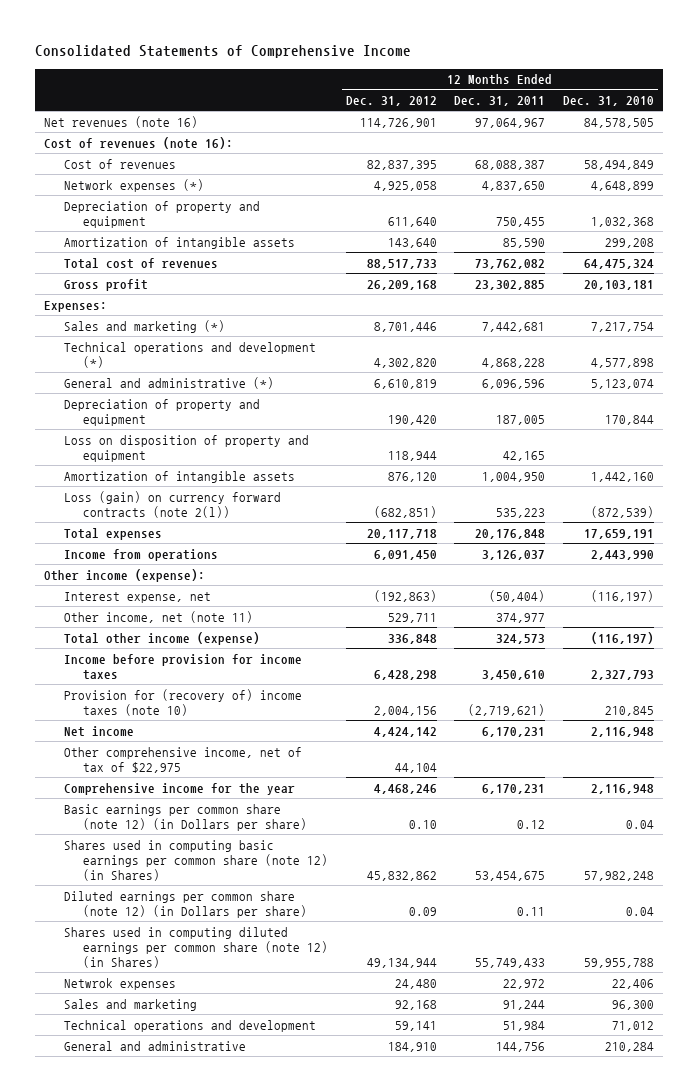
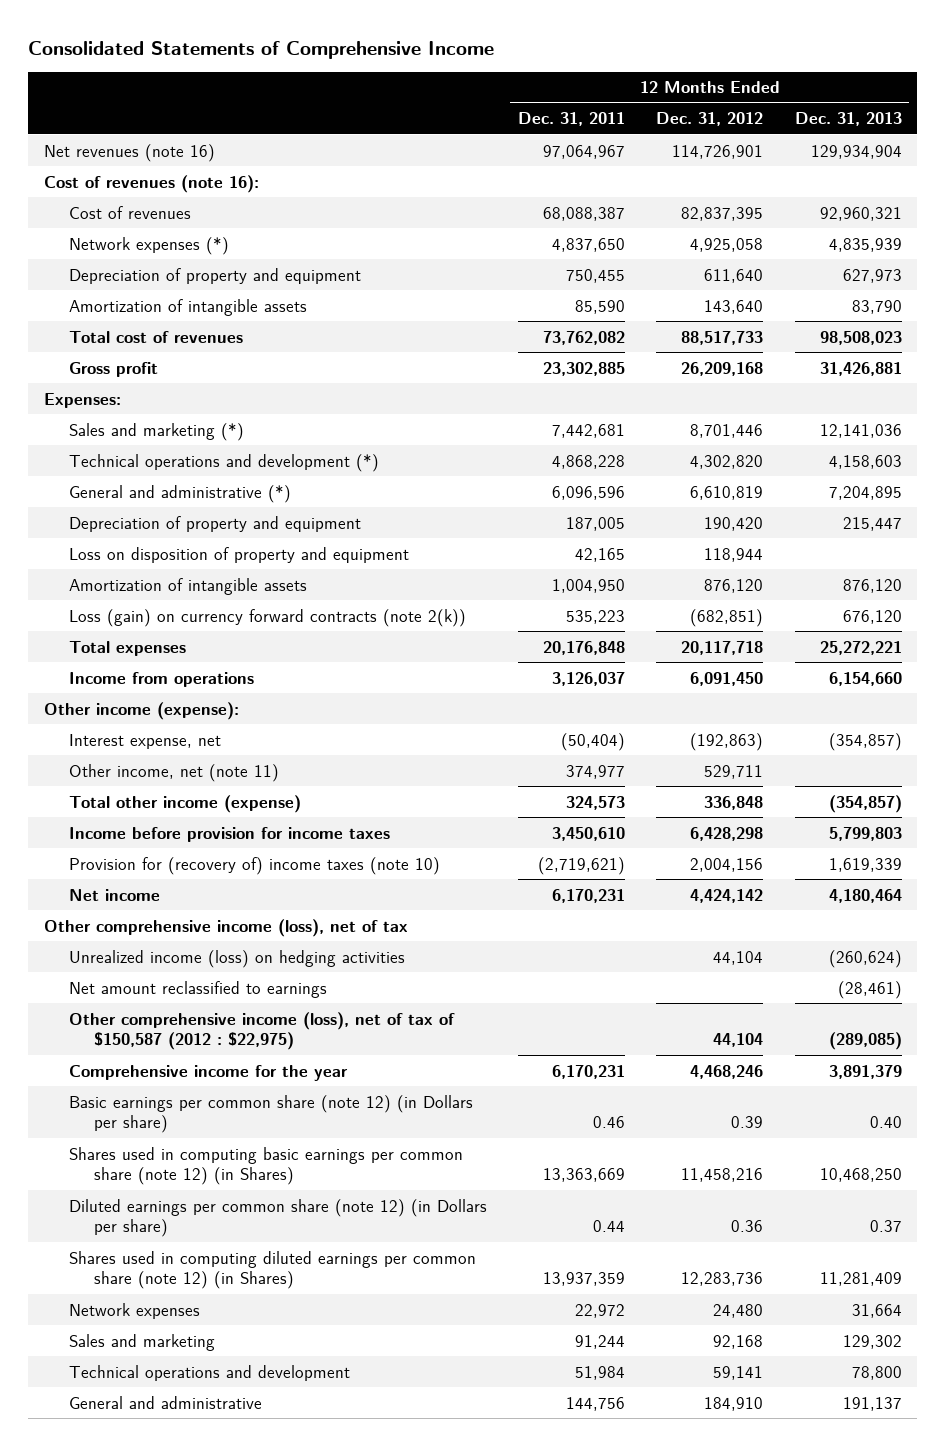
- | 12 Months Ended Dec. 31, 2012 | 12 Months Ended Dec. 31, 2011 | 12 Months Ended Dec. 31, 2010
+ | 12 Months Ended Dec. 31, 2011 | 12 Months Ended Dec. 31, 2012 | 12 Months Ended Dec. 31, 2013
- Loss (gain) on currency forward contracts (note 2(l)) | (682,851) | 535,223 | (872,539)
+ Loss (gain) on currency forward contracts (note 2(k)) | 535,223 | (682,851) | 676,120
- Other comprehensive income, net of tax of $22,975 | 44,104 | |
+ Other comprehensive income (loss), net of tax
+ Unrealized income (loss) on hedging activities | | 44,104 | (260,624)
+ Net amount reclassified to earnings | | | (28,461)
+ Other comprehensive income (loss), net of tax of $150,587 (2012 : $22,975) | | 44,104 | (289,085)
- Basic earnings per common share (note 12) (in Dollars per share) | 0.10 | 0.12 | 0.04
- Shares used in computing basic earnings per common share (note 12) (in Shares) | 45,832,862 | 53,454,675 | 57,982,248
- Diluted earnings per common share (note 12) (in Dollars per share) | 0.09 | 0.11 | 0.04
- Shares used in computing diluted earnings per common share (note 12) (in Shares) | 49,134,944 | 55,749,433 | 59,955,788
- Netwrok expenses | 24,480 | 22,972 | 22,406
+ Basic earnings per common share (note 12) (in Dollars per share) | 0.46 | 0.39 | 0.40
+ Shares used in computing basic earnings per common share (note 12) (in Shares) | 13,363,669 | 11,458,216 | 10,468,250
+ Diluted earnings per common share (note 12) (in Dollars per share) | 0.44 | 0.36 | 0.37
+ Shares used in computing diluted earnings per common share (note 12) (in Shares) | 13,937,359 | 12,283,736 | 11,281,409
+ Network expenses | 22,972 | 24,480 | 31,664

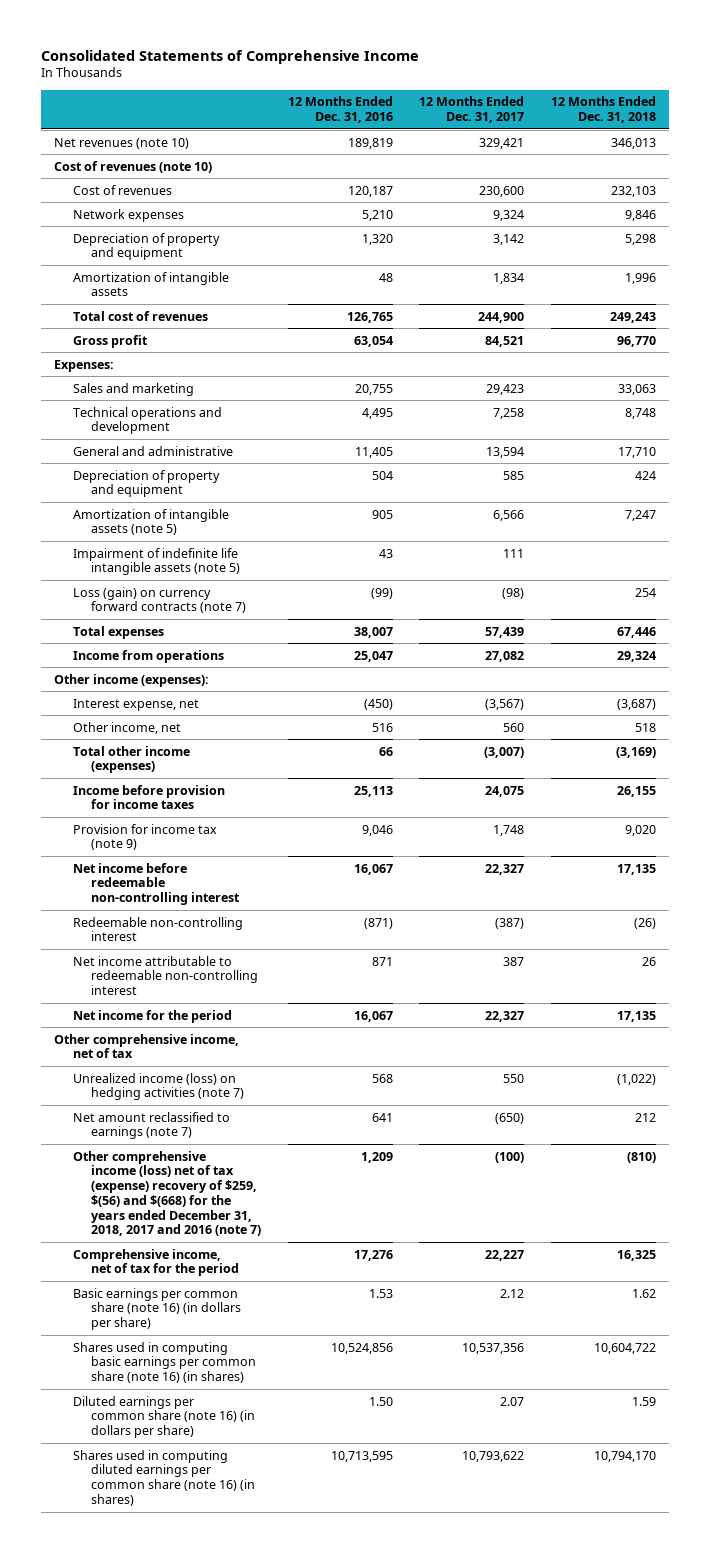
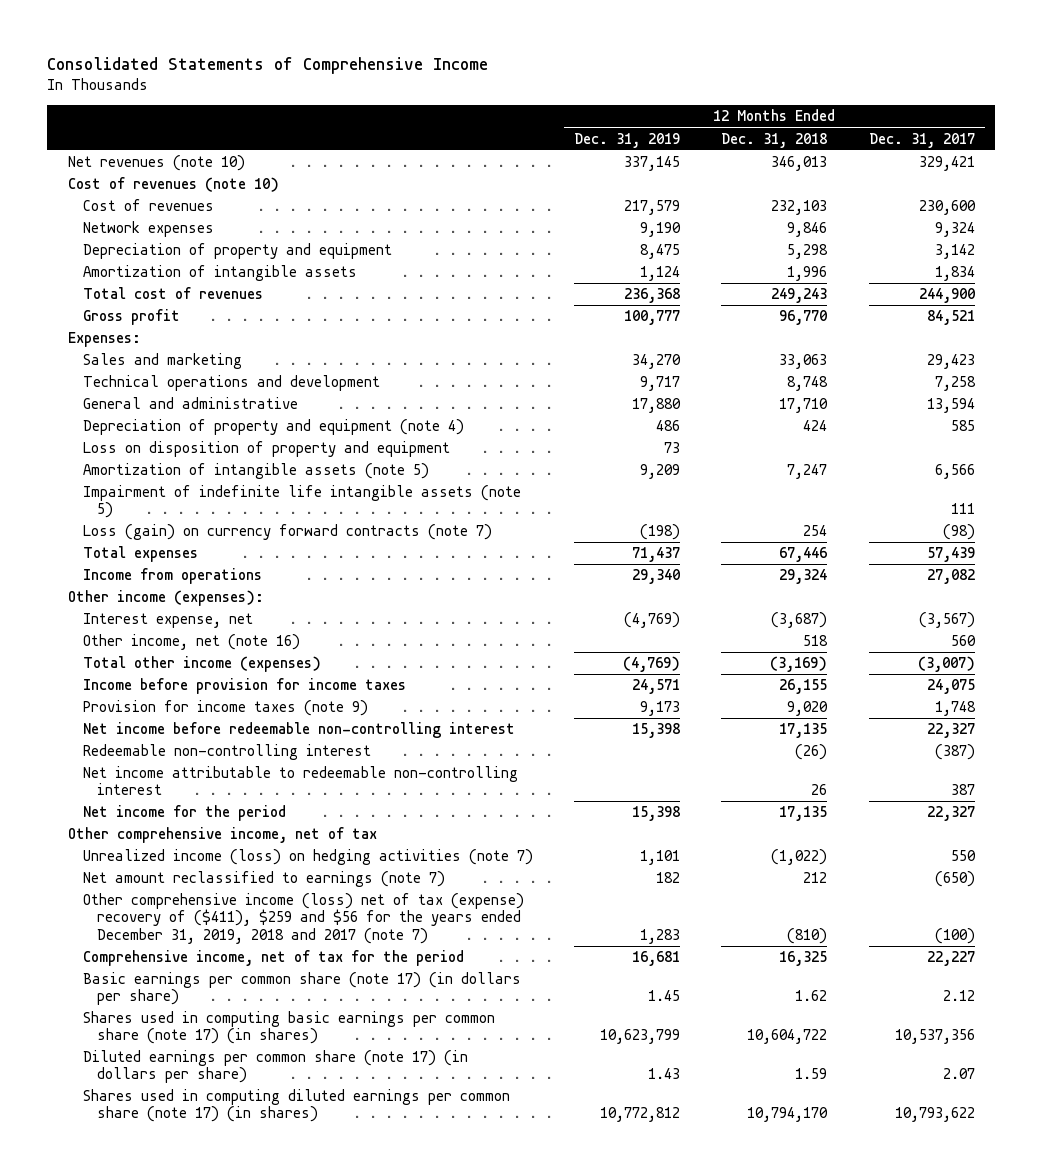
- | 12 Months Ended Dec. 31, 2016 | 12 Months Ended Dec. 31, 2017 | 12 Months Ended Dec. 31, 2018
+ | 12 Months Ended Dec. 31, 2019 | 12 Months Ended Dec. 31, 2018 | 12 Months Ended Dec. 31, 2017
- Depreciation of property and equipment | 504 | 585 | 424
+ Depreciation of property and equipment (note 4) | 486 | 424 | 585
+ Loss on disposition of property and equipment | 73 | |
- Other income, net | 516 | 560 | 518
+ Other income, net (note 16) | | 518 | 560
- Provision for income tax (note 9) | 9,046 | 1,748 | 9,020
+ Provision for income taxes (note 9) | 9,173 | 9,020 | 1,748
- Other comprehensive income (loss) net of tax (expense) recovery of $259, $(56) and $(668) for the years ended December 31, 2018, 2017 and 2016 (note 7) | 1,209 | (100) | (810)
+ Other comprehensive income (loss) net of tax (expense) recovery of ($411), $259 and $56 for the years ended December 31, 2019, 2018 and 2017 (note 7) | 1,283 | (810) | (100)
- Basic earnings per common share (note 16) (in dollars per share) | 1.53 | 2.12 | 1.62
- Shares used in computing basic earnings per common share (note 16) (in shares) | 10,524,856 | 10,537,356 | 10,604,722
- Diluted earnings per common share (note 16) (in dollars per share) | 1.50 | 2.07 | 1.59
- Shares used in computing diluted earnings per common share (note 16) (in shares) | 10,713,595 | 10,793,622 | 10,794,170
+ Basic earnings per common share (note 17) (in dollars per share) | 1.45 | 1.62 | 2.12
+ Shares used in computing basic earnings per common share (note 17) (in shares) | 10,623,799 | 10,604,722 | 10,537,356
+ Diluted earnings per common share (note 17) (in dollars per share) | 1.43 | 1.59 | 2.07
+ Shares used in computing diluted earnings per common share (note 17) (in shares) | 10,772,812 | 10,794,170 | 10,793,622

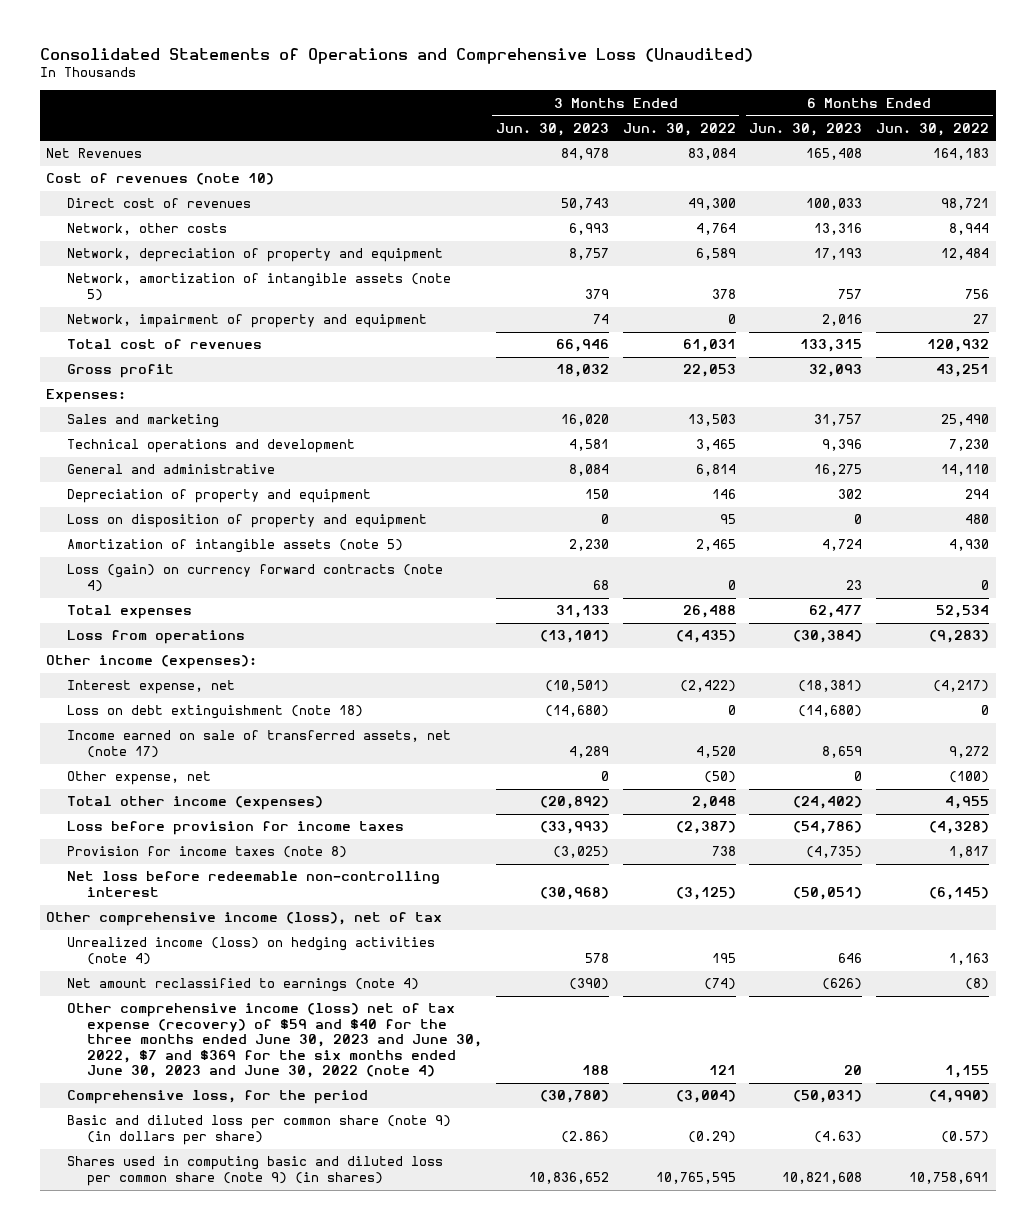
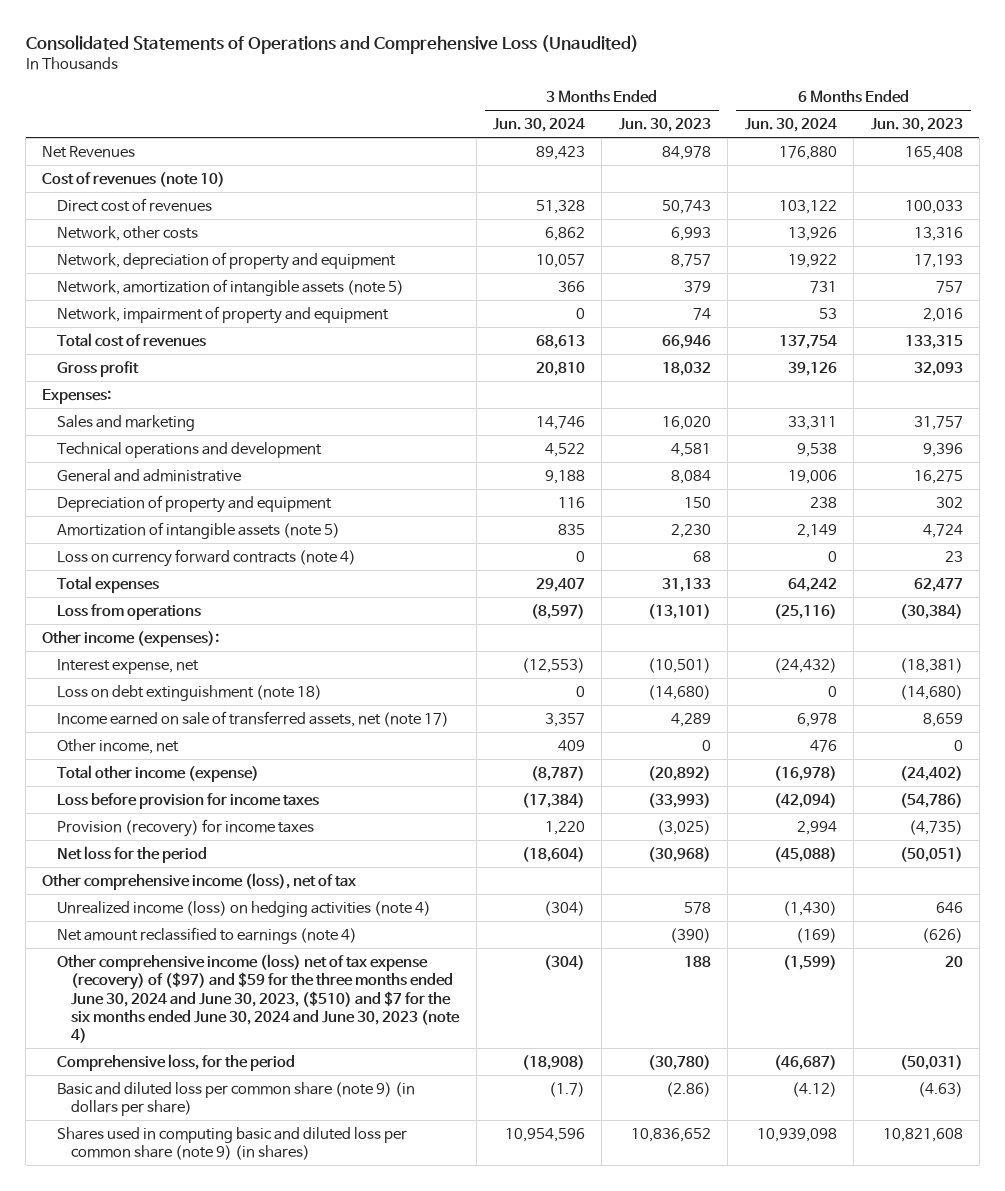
- | 3 Months Ended Jun. 30, 2023 | 3 Months Ended Jun. 30, 2022 | 6 Months Ended Jun. 30, 2023 | 6 Months Ended Jun. 30, 2022
+ | 3 Months Ended Jun. 30, 2024 | 3 Months Ended Jun. 30, 2023 | 6 Months Ended Jun. 30, 2024 | 6 Months Ended Jun. 30, 2023
- Loss on disposition of property and equipment | 0 | 95 | 0 | 480
- Loss (gain) on currency forward contracts (note 4) | 68 | 0 | 23 | 0
+ Loss on currency forward contracts (note 4) | 0 | 68 | 0 | 23
- Other expense, net | 0 | (50) | 0 | (100)
- Total other income (expenses) | (20,892) | 2,048 | (24,402) | 4,955
+ Other income, net | 409 | 0 | 476 | 0
+ Total other income (expense) | (8,787) | (20,892) | (16,978) | (24,402)
- Provision for income taxes (note 8) | (3,025) | 738 | (4,735) | 1,817
- Net loss before redeemable non-controlling interest | (30,968) | (3,125) | (50,051) | (6,145)
+ Provision (recovery) for income taxes | 1,220 | (3,025) | 2,994 | (4,735)
+ Net loss for the period | (18,604) | (30,968) | (45,088) | (50,051)
- Other comprehensive income (loss) net of tax expense (recovery) of $59 and $40 for the three months ended June 30, 2023 and June 30, 2022, $7 and $369 for the six months ended June 30, 2023 and June 30, 2022 (note 4) | 188 | 121 | 20 | 1,155
+ Other comprehensive income (loss) net of tax expense (recovery) of ($97) and $59 for the three months ended June 30, 2024 and June 30, 2023, ($510) and $7 for the six months ended June 30, 2024 and June 30, 2023 (note 4) | (304) | 188 | (1,599) | 20

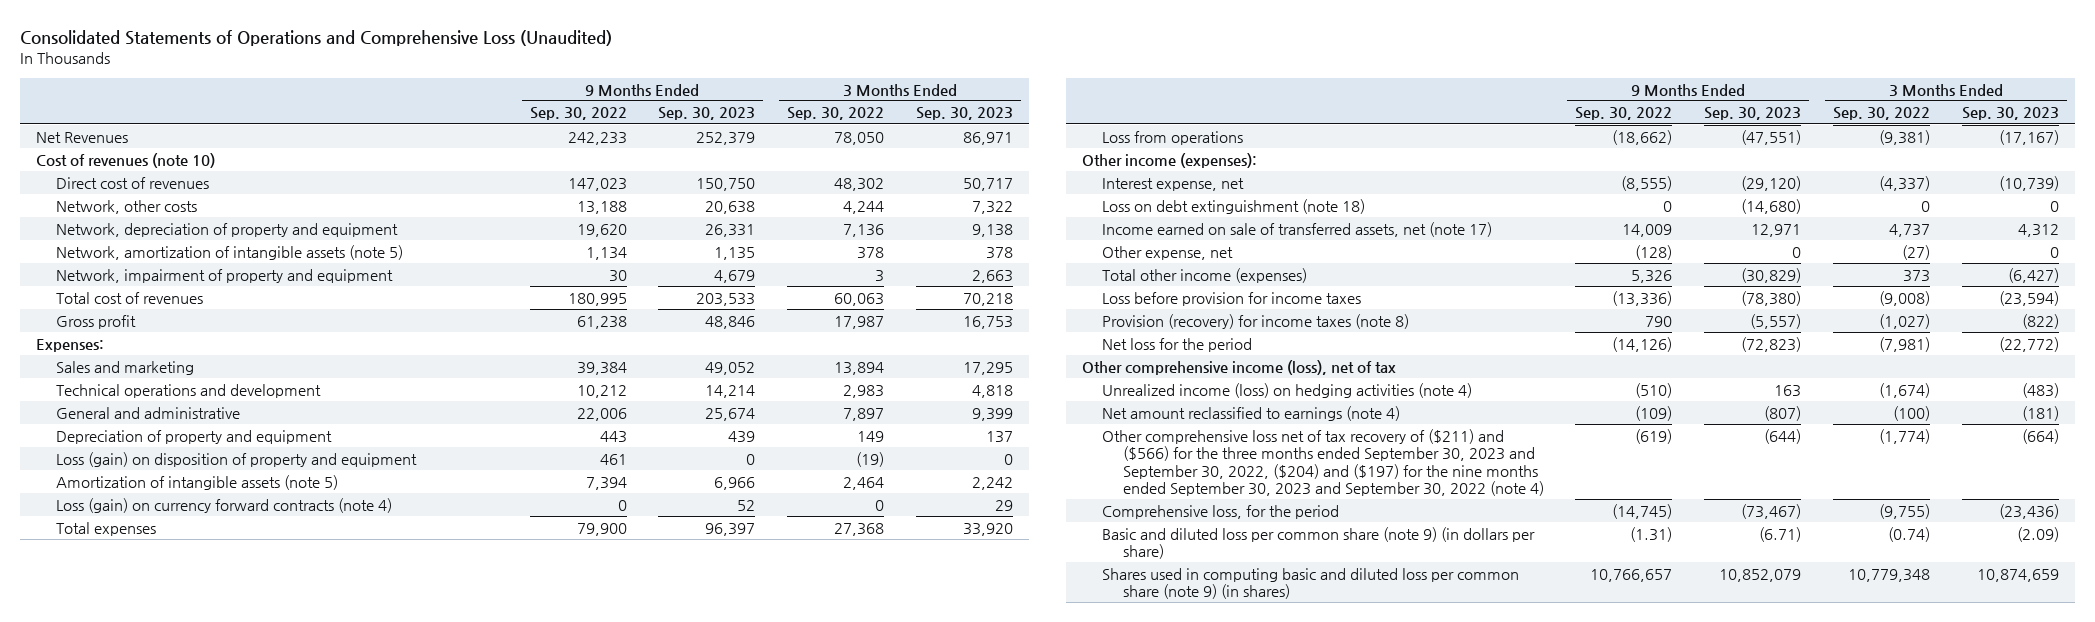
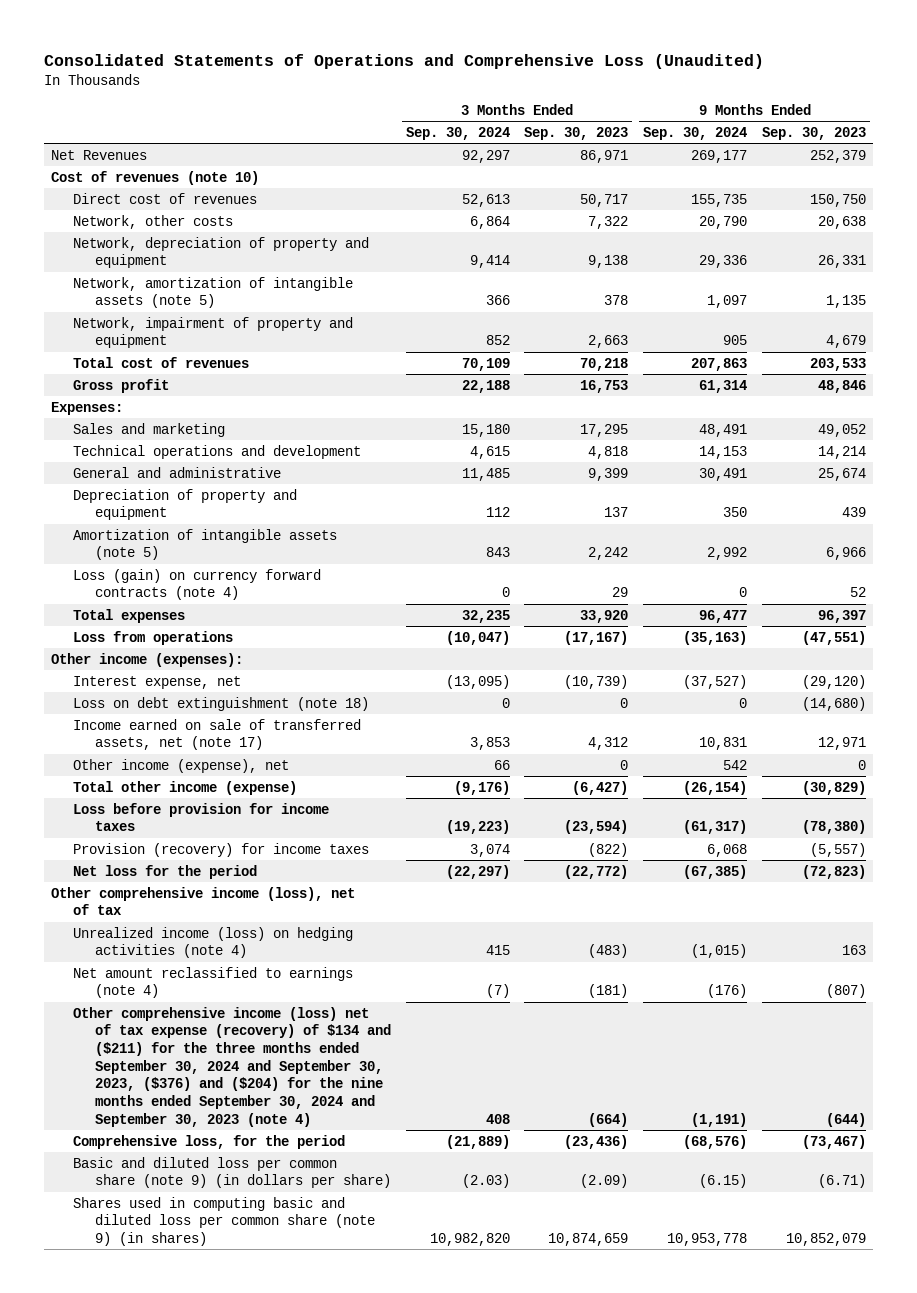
- | 9 Months Ended Sep. 30, 2022 | 9 Months Ended Sep. 30, 2023 | 3 Months Ended Sep. 30, 2022 | 3 Months Ended Sep. 30, 2023
+ | 3 Months Ended Sep. 30, 2024 | 3 Months Ended Sep. 30, 2023 | 9 Months Ended Sep. 30, 2024 | 9 Months Ended Sep. 30, 2023
- Loss (gain) on disposition of property and equipment | 461 | 0 | (19) | 0
- Other expense, net | (128) | 0 | (27) | 0
- Total other income (expenses) | 5,326 | (30,829) | 373 | (6,427)
+ Other income (expense), net | 66 | 0 | 542 | 0
+ Total other income (expense) | (9,176) | (6,427) | (26,154) | (30,829)
- Provision (recovery) for income taxes (note 8) | 790 | (5,557) | (1,027) | (822)
+ Provision (recovery) for income taxes | 3,074 | (822) | 6,068 | (5,557)
- Other comprehensive loss net of tax recovery of ($211) and ($566) for the three months ended September 30, 2023 and September 30, 2022, ($204) and ($197) for the nine months ended September 30, 2023 and September 30, 2022 (note 4) | (619) | (644) | (1,774) | (664)
+ Other comprehensive income (loss) net of tax expense (recovery) of $134 and ($211) for the three months ended September 30, 2024 and September 30, 2023, ($376) and ($204) for the nine months ended September 30, 2024 and September 30, 2023 (note 4) | 408 | (664) | (1,191) | (644)

